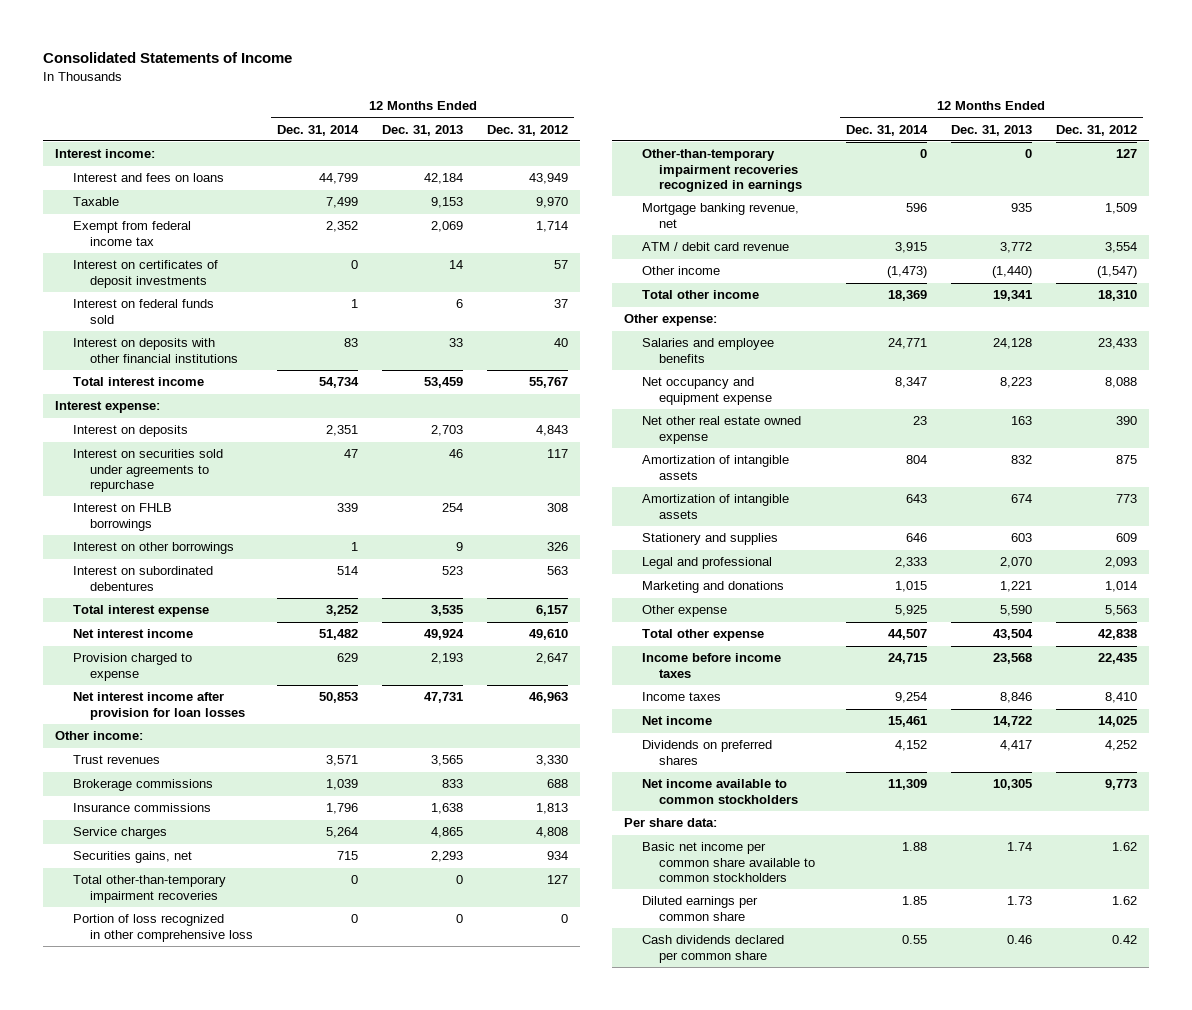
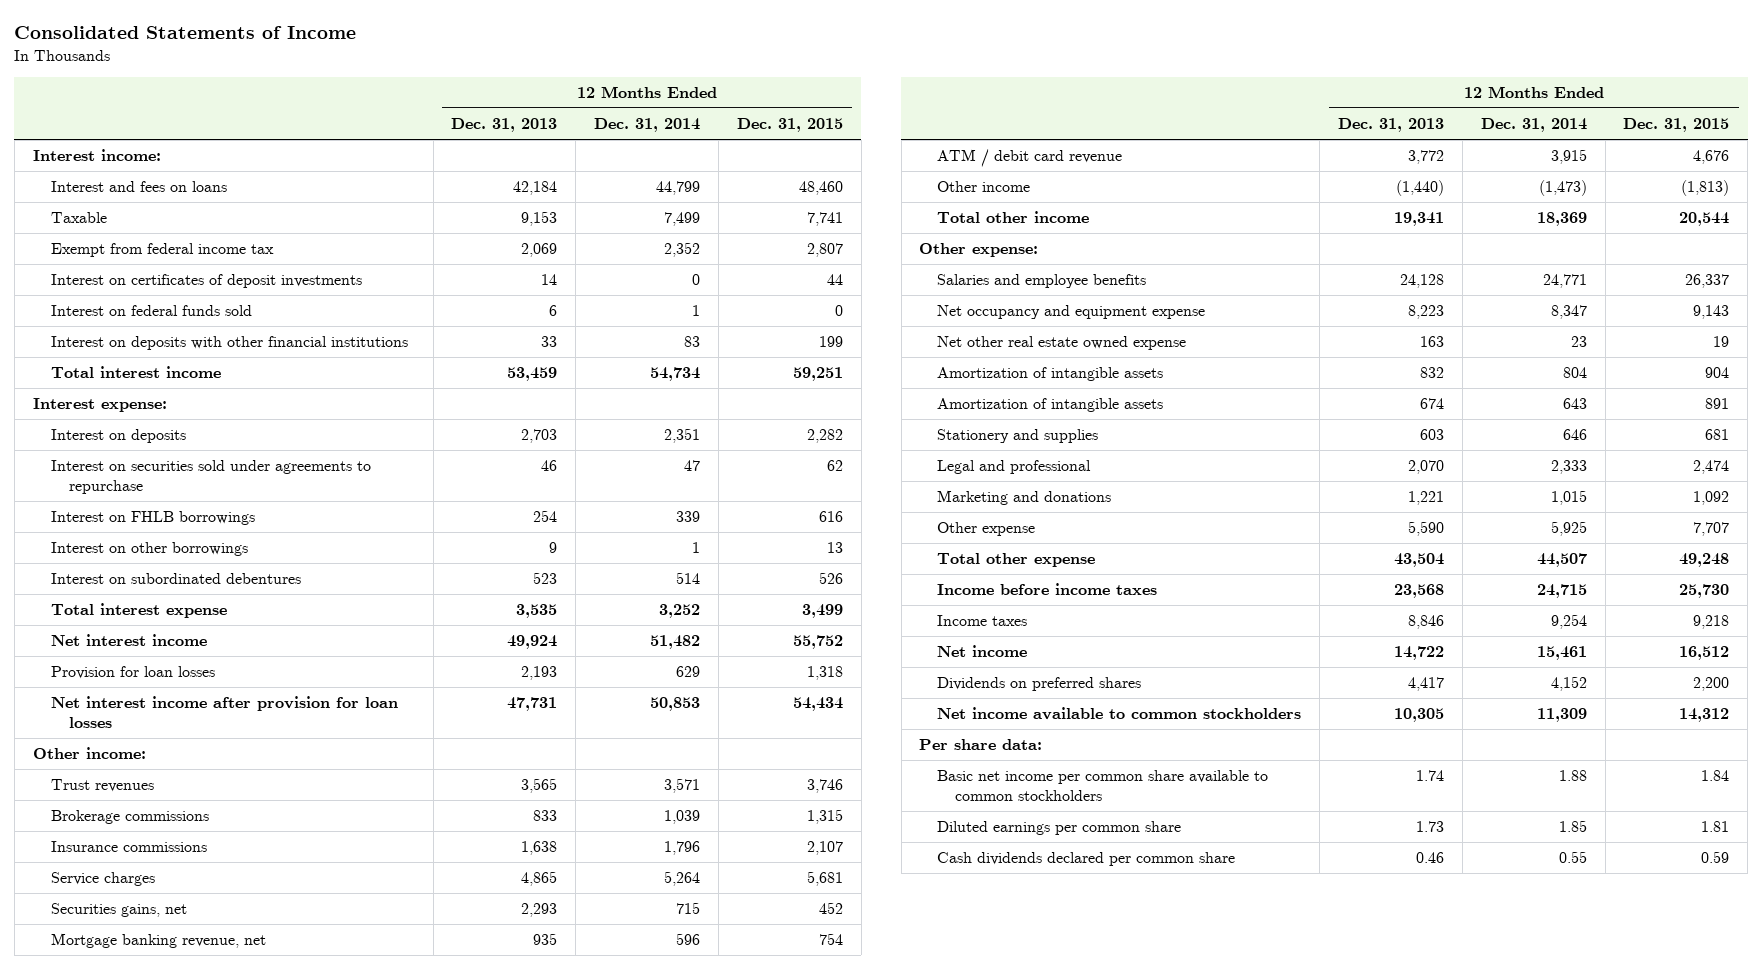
- | 12 Months Ended Dec. 31, 2014 | 12 Months Ended Dec. 31, 2013 | 12 Months Ended Dec. 31, 2012
+ | 12 Months Ended Dec. 31, 2013 | 12 Months Ended Dec. 31, 2014 | 12 Months Ended Dec. 31, 2015
- Provision charged to expense | 629 | 2,193 | 2,647
+ Provision for loan losses | 2,193 | 629 | 1,318
- Total other-than-temporary impairment recoveries | 0 | 0 | 127
- Portion of loss recognized in other comprehensive loss | 0 | 0 | 0
- Other-than-temporary impairment recoveries recognized in earnings | 0 | 0 | 127

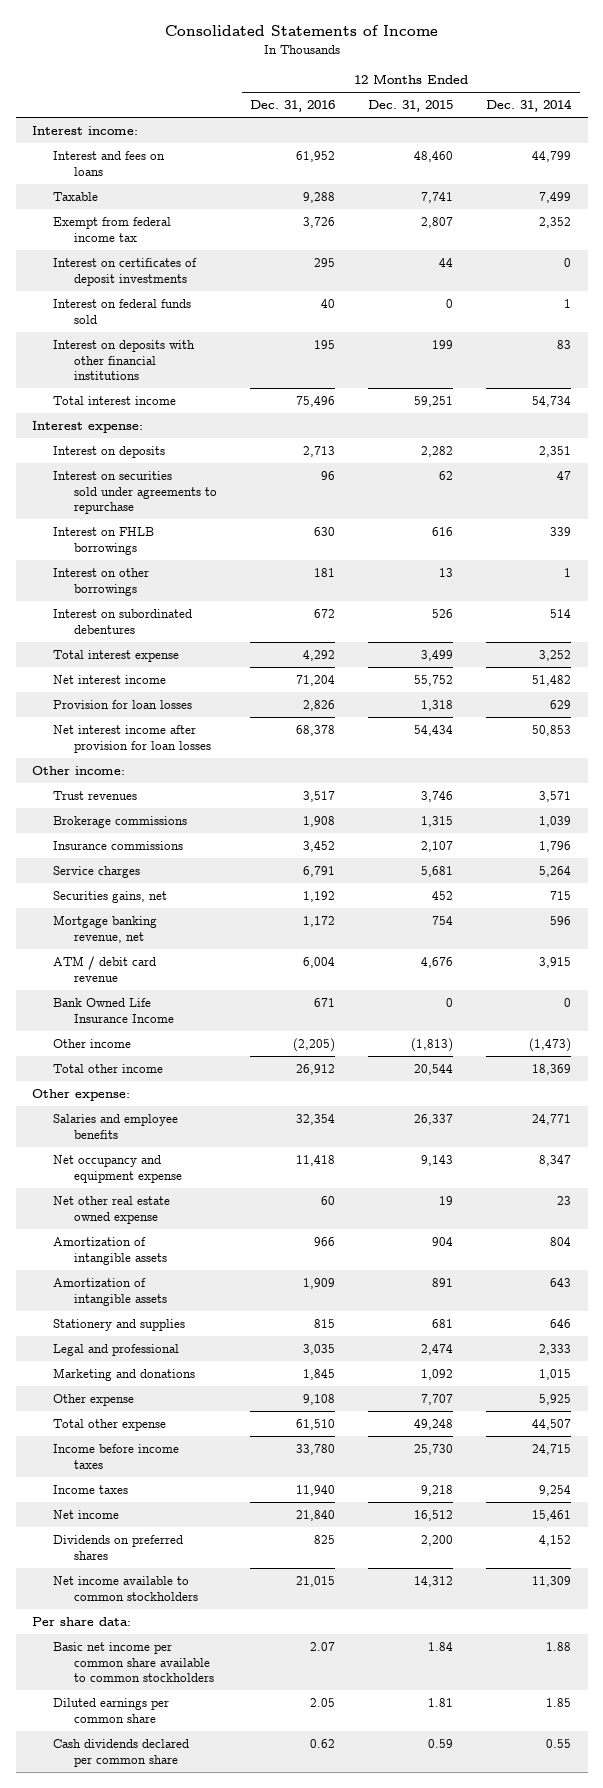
- | 12 Months Ended Dec. 31, 2013 | 12 Months Ended Dec. 31, 2014 | 12 Months Ended Dec. 31, 2015
+ | 12 Months Ended Dec. 31, 2016 | 12 Months Ended Dec. 31, 2015 | 12 Months Ended Dec. 31, 2014
+ Bank Owned Life Insurance Income | 671 | 0 | 0

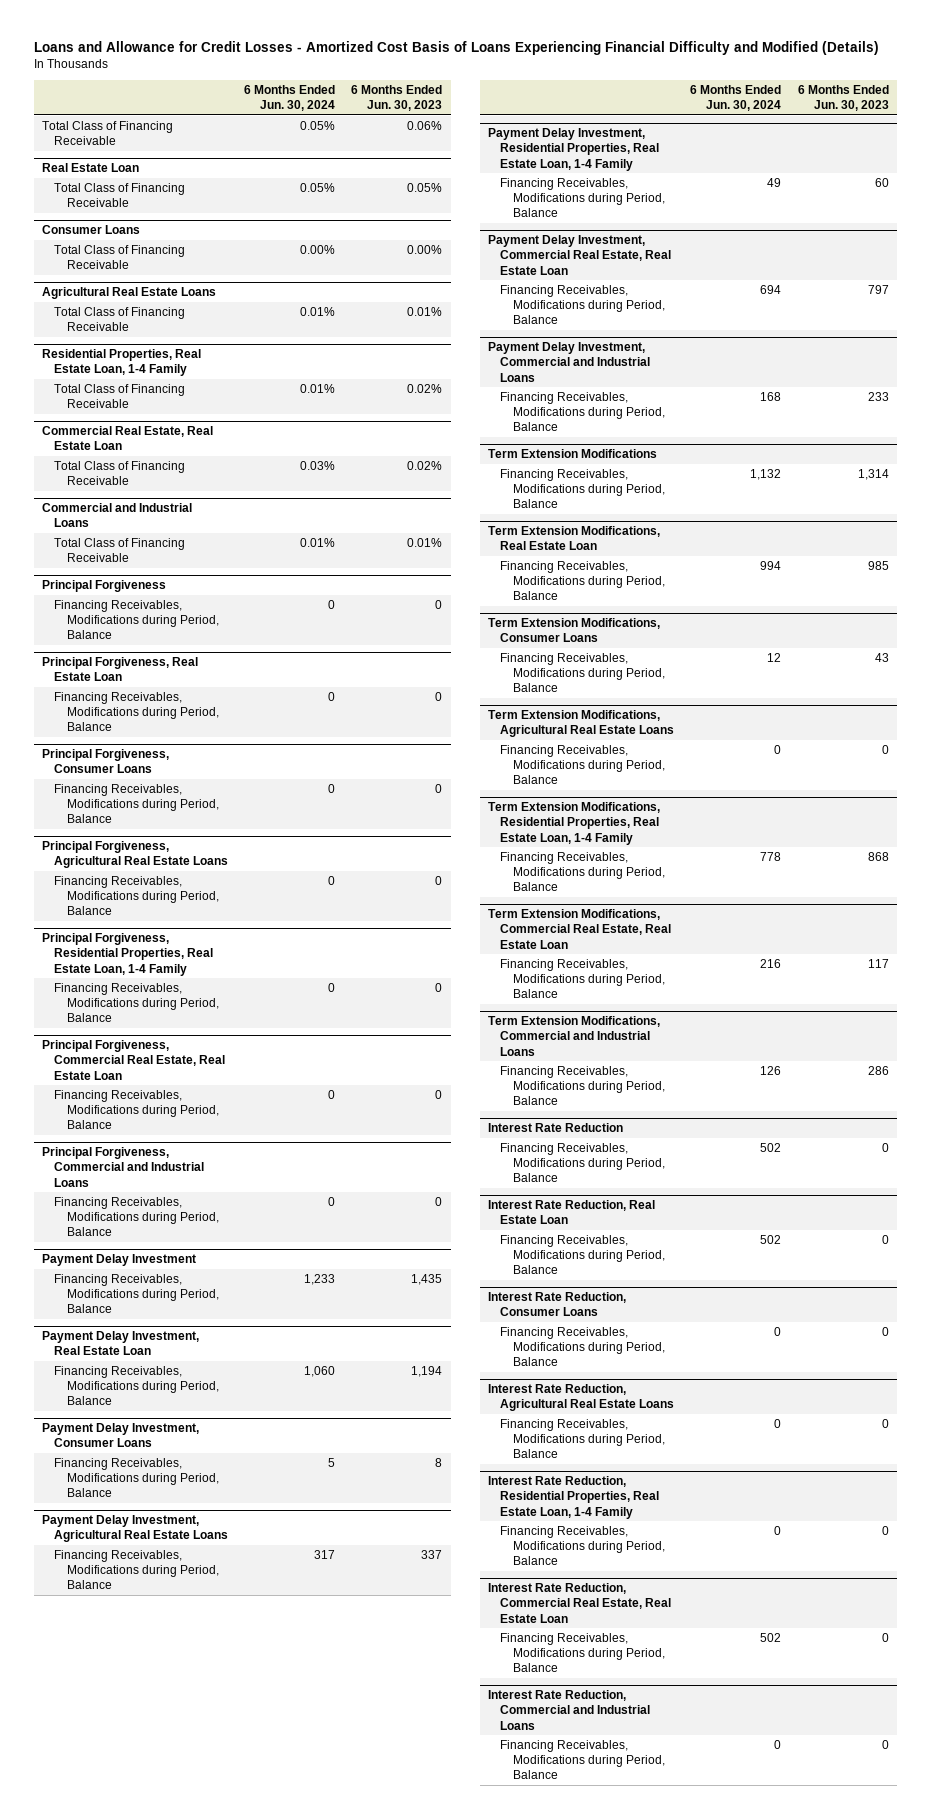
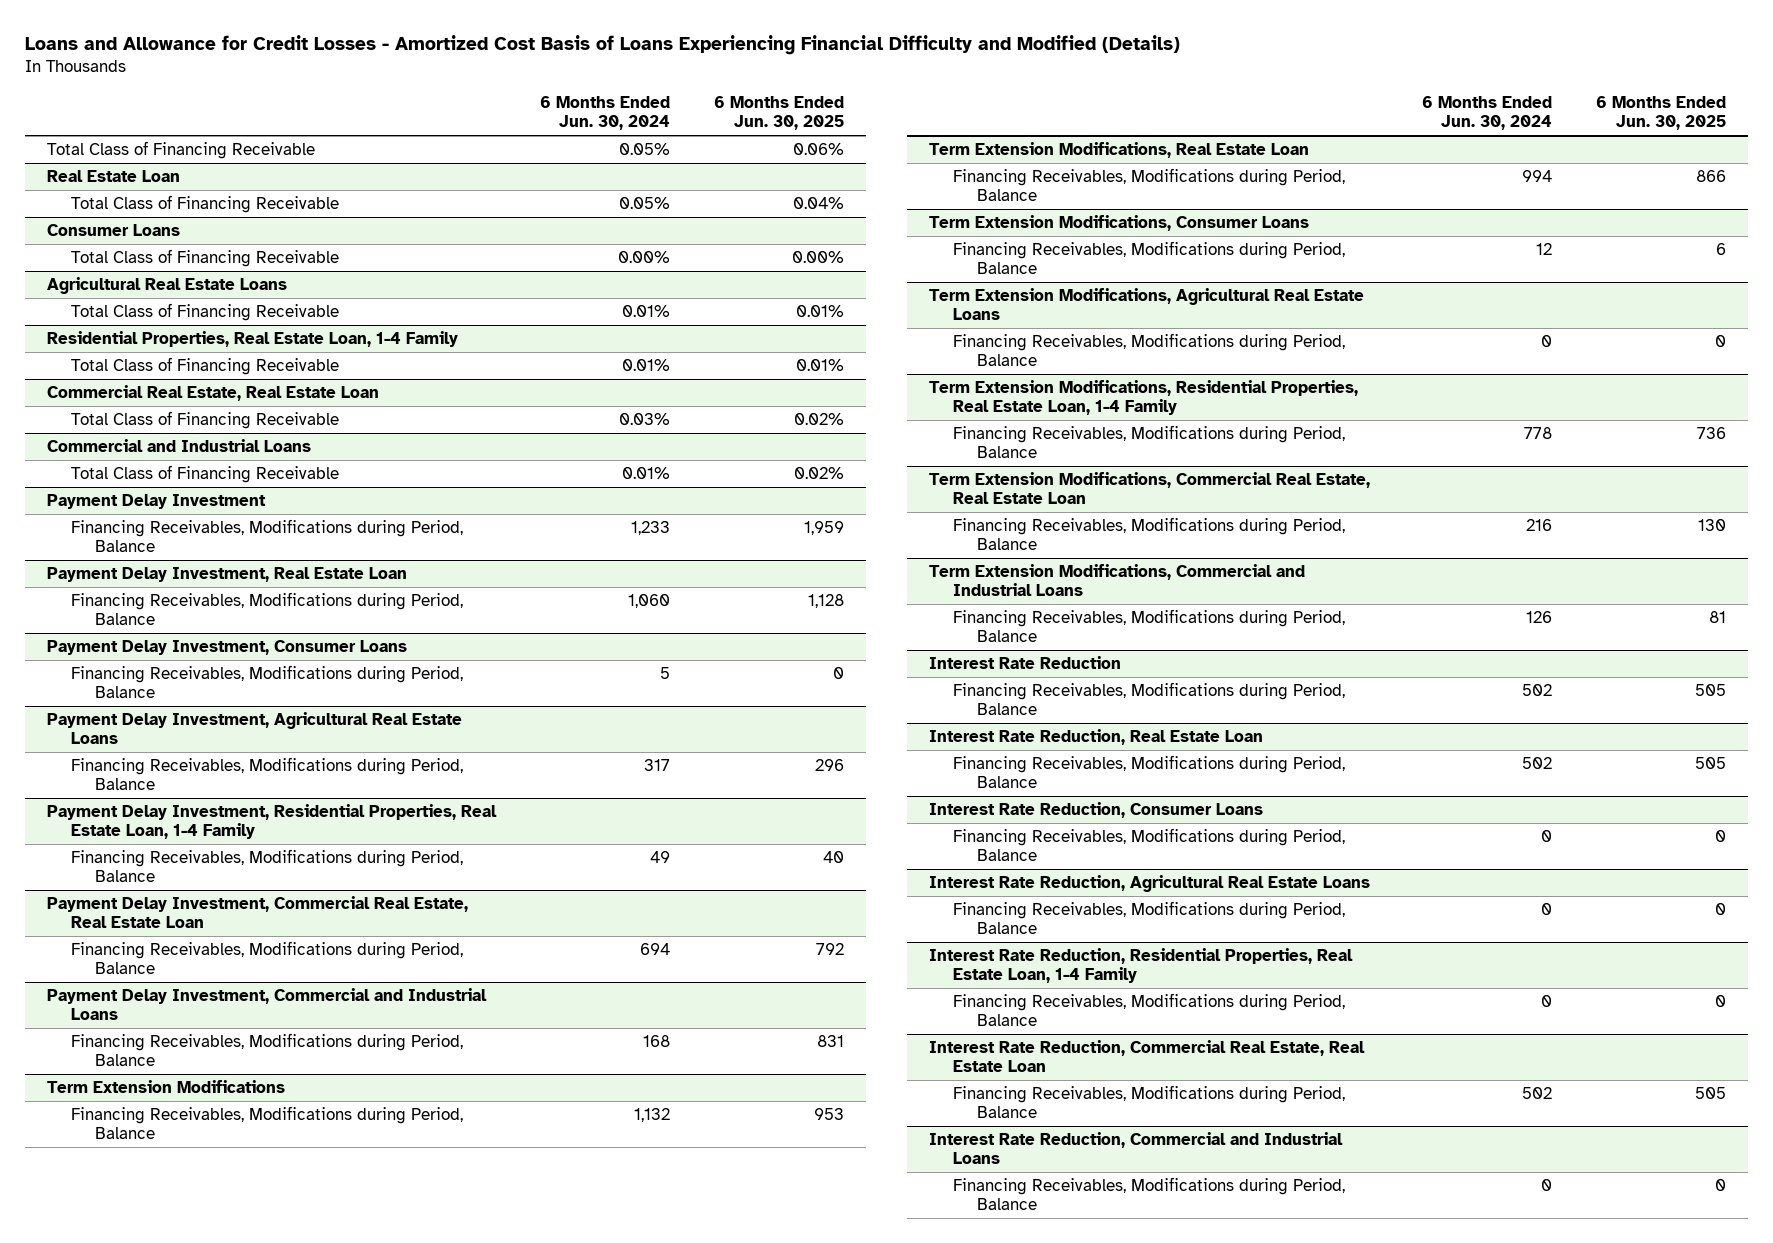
- | 6 Months Ended Jun. 30, 2024 | 6 Months Ended Jun. 30, 2023
+ | 6 Months Ended Jun. 30, 2024 | 6 Months Ended Jun. 30, 2025
- Principal Forgiveness
- Financing Receivables, Modifications during Period, Balance | 0 | 0
- Principal Forgiveness, Real Estate Loan
- Financing Receivables, Modifications during Period, Balance | 0 | 0
- Principal Forgiveness, Consumer Loans
- Financing Receivables, Modifications during Period, Balance | 0 | 0
- Principal Forgiveness, Agricultural Real Estate Loans
- Financing Receivables, Modifications during Period, Balance | 0 | 0
- Principal Forgiveness, Residential Properties, Real Estate Loan, 1-4 Family
- Financing Receivables, Modifications during Period, Balance | 0 | 0
- Principal Forgiveness, Commercial Real Estate, Real Estate Loan
- Financing Receivables, Modifications during Period, Balance | 0 | 0
- Principal Forgiveness, Commercial and Industrial Loans
- Financing Receivables, Modifications during Period, Balance | 0 | 0

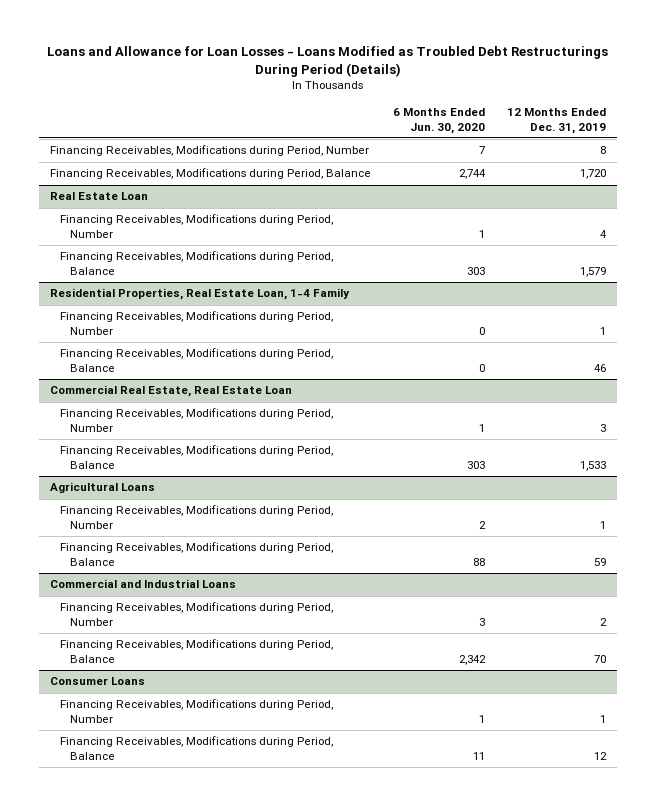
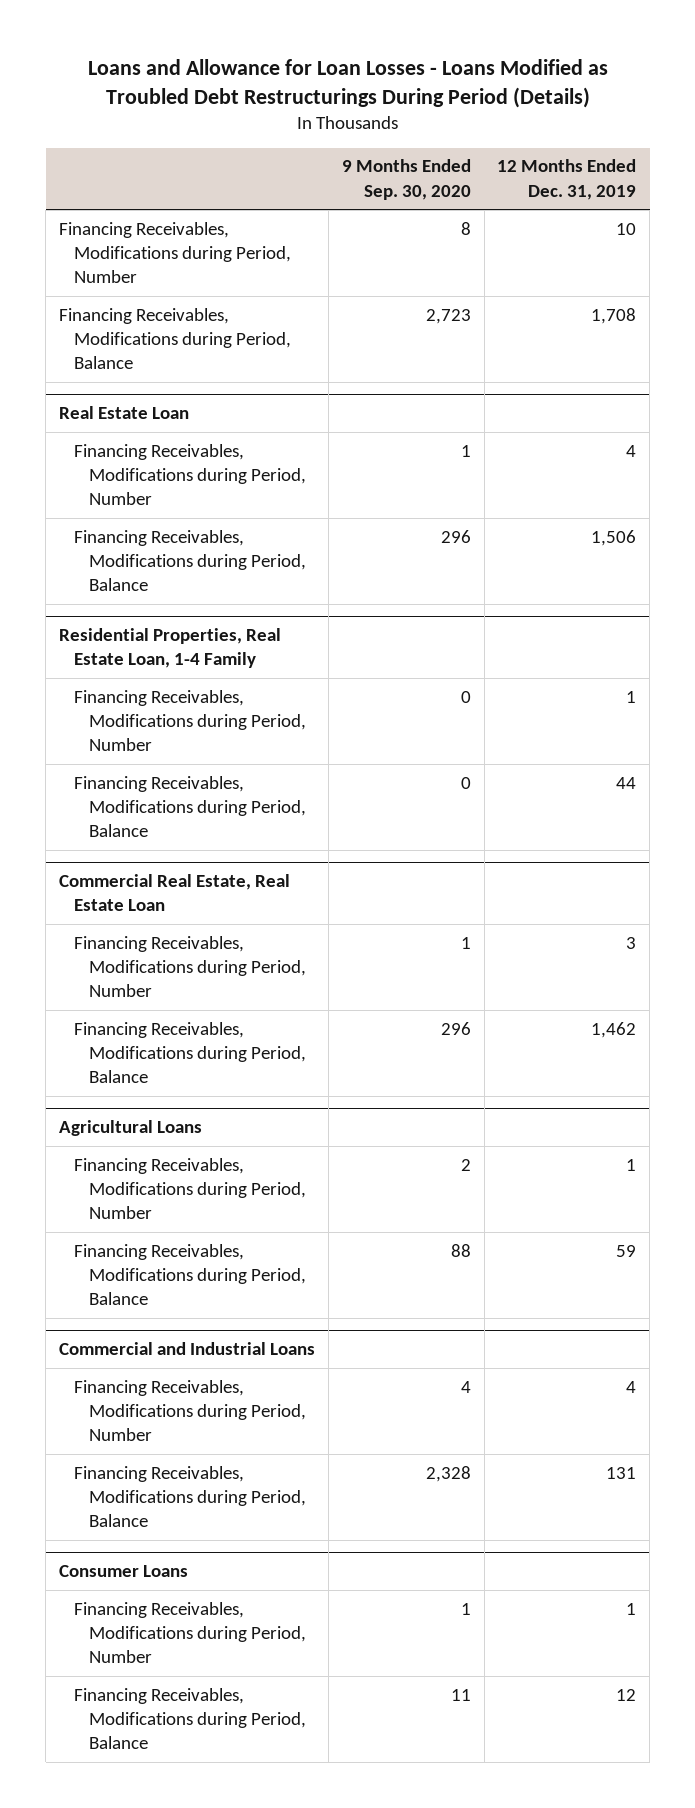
- | 6 Months Ended Jun. 30, 2020 | 12 Months Ended Dec. 31, 2019
+ | 9 Months Ended Sep. 30, 2020 | 12 Months Ended Dec. 31, 2019
- Financing Receivables, Modifications during Period, Number | 7 | 8
- Financing Receivables, Modifications during Period, Balance | 2,744 | 1,720
+ Financing Receivables, Modifications during Period, Number | 8 | 10
+ Financing Receivables, Modifications during Period, Balance | 2,723 | 1,708
@ Real Estate Loan
- Financing Receivables, Modifications during Period, Balance | 303 | 1,579
+ Financing Receivables, Modifications during Period, Balance | 296 | 1,506
@ Residential Properties, Real Estate Loan, 1-4 Family
- Financing Receivables, Modifications during Period, Balance | 0 | 46
+ Financing Receivables, Modifications during Period, Balance | 0 | 44
@ Commercial Real Estate, Real Estate Loan
- Financing Receivables, Modifications during Period, Balance | 303 | 1,533
+ Financing Receivables, Modifications during Period, Balance | 296 | 1,462
@ Commercial and Industrial Loans
- Financing Receivables, Modifications during Period, Number | 3 | 2
- Financing Receivables, Modifications during Period, Balance | 2,342 | 70
+ Financing Receivables, Modifications during Period, Number | 4 | 4
+ Financing Receivables, Modifications during Period, Balance | 2,328 | 131

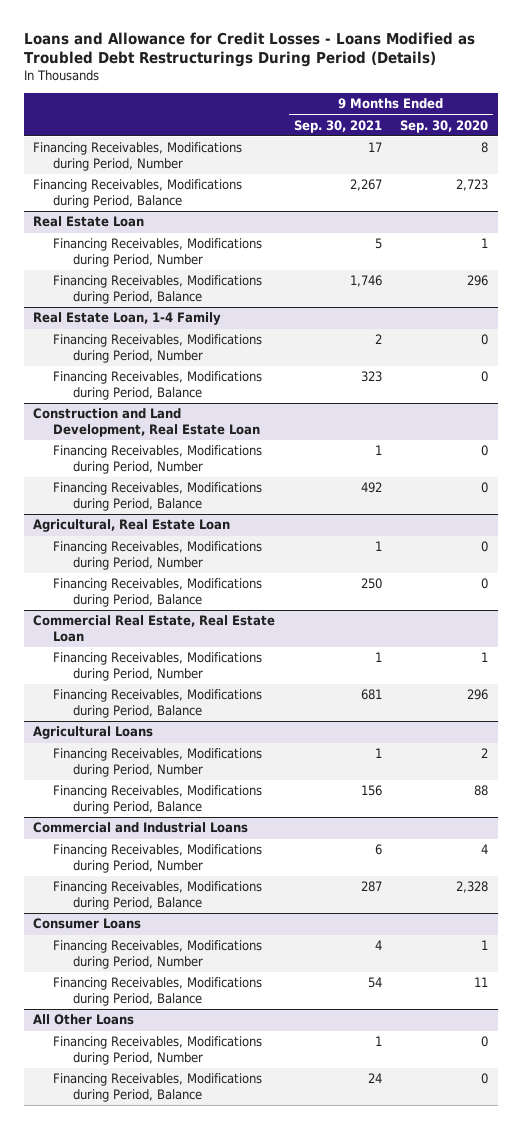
- Loans and Allowance for Loan Losses - Loans Modified as Troubled Debt Restructurings During Period (Details)
+ Loans and Allowance for Credit Losses - Loans Modified as Troubled Debt Restructurings During Period (Details)
- | 9 Months Ended Sep. 30, 2020 | 12 Months Ended Dec. 31, 2019
+ | 9 Months Ended Sep. 30, 2021 | 9 Months Ended Sep. 30, 2020
- Residential Properties, Real Estate Loan, 1-4 Family
+ Real Estate Loan, 1-4 Family
+ Construction and Land Development, Real Estate Loan
+ Financing Receivables, Modifications during Period, Number | 1 | 0
+ Financing Receivables, Modifications during Period, Balance | 492 | 0
+ Agricultural, Real Estate Loan
+ Financing Receivables, Modifications during Period, Number | 1 | 0
+ Financing Receivables, Modifications during Period, Balance | 250 | 0
+ All Other Loans
+ Financing Receivables, Modifications during Period, Number | 1 | 0
+ Financing Receivables, Modifications during Period, Balance | 24 | 0

